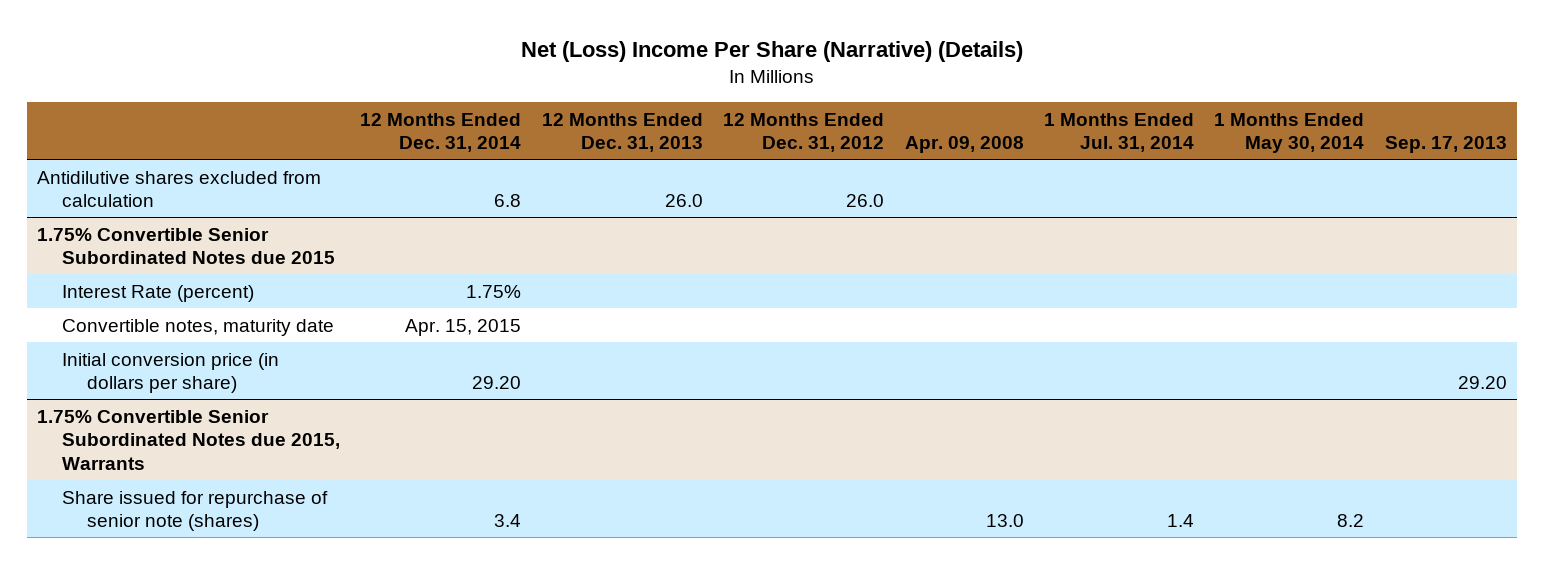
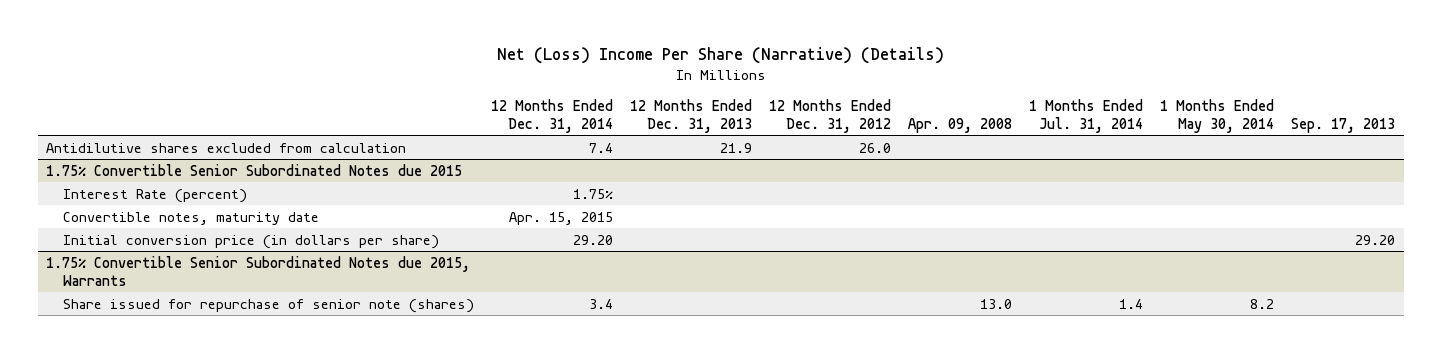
- Antidilutive shares excluded from calculation | 6.8 | 26.0 | 26.0 | | | |
+ Antidilutive shares excluded from calculation | 7.4 | 21.9 | 26.0 | | | |

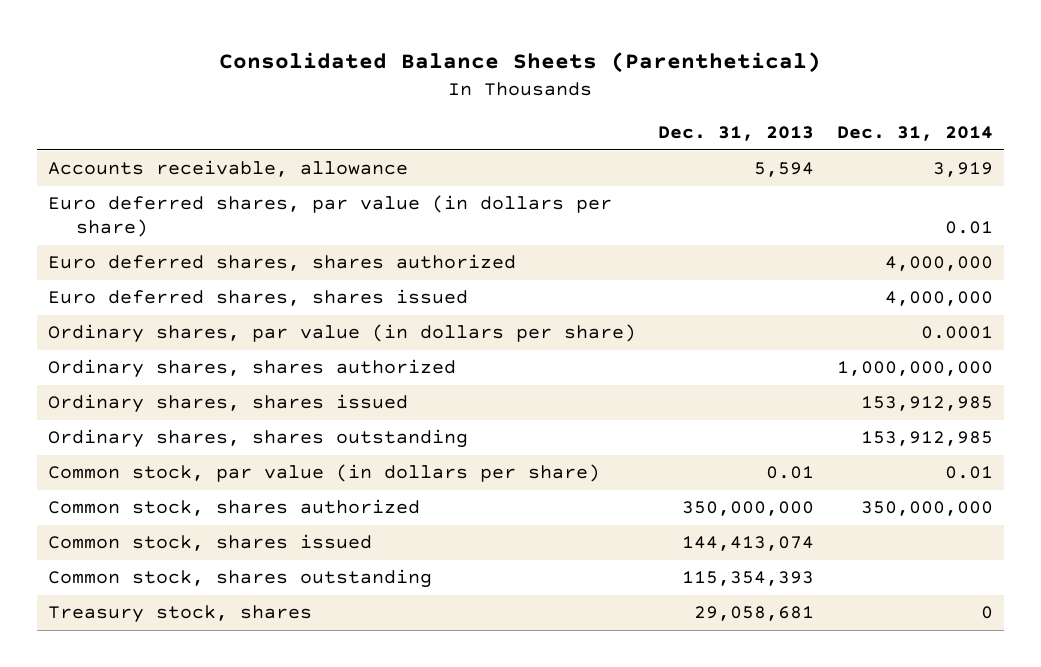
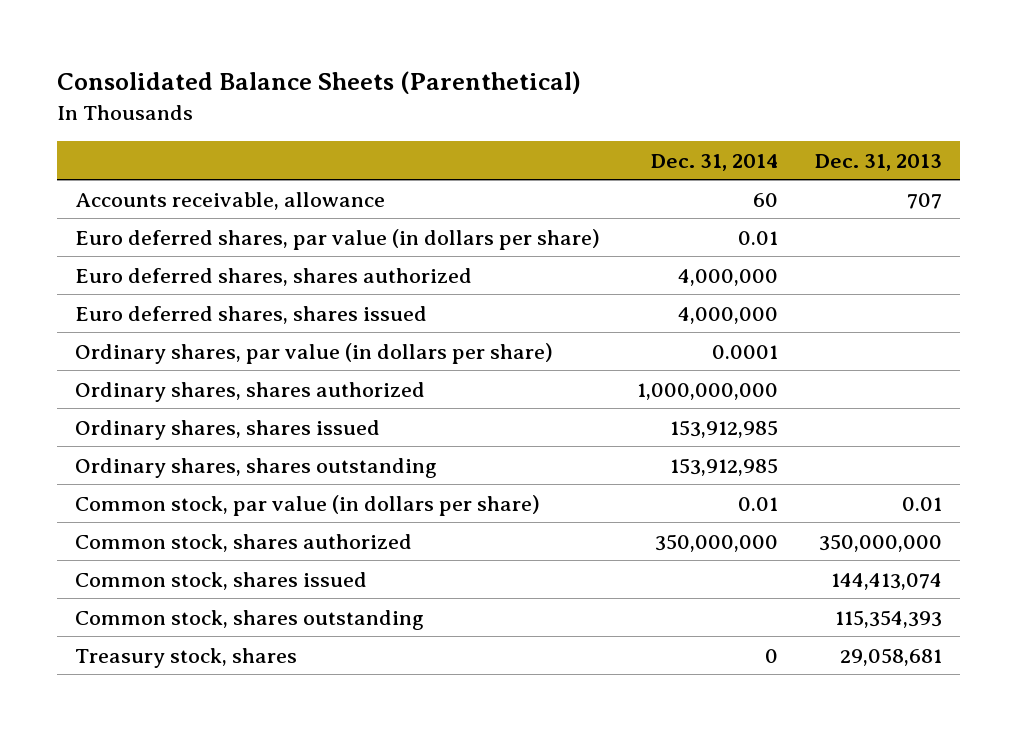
- | Dec. 31, 2013 | Dec. 31, 2014
+ | Dec. 31, 2014 | Dec. 31, 2013
- Accounts receivable, allowance | 5,594 | 3,919
+ Accounts receivable, allowance | 60 | 707

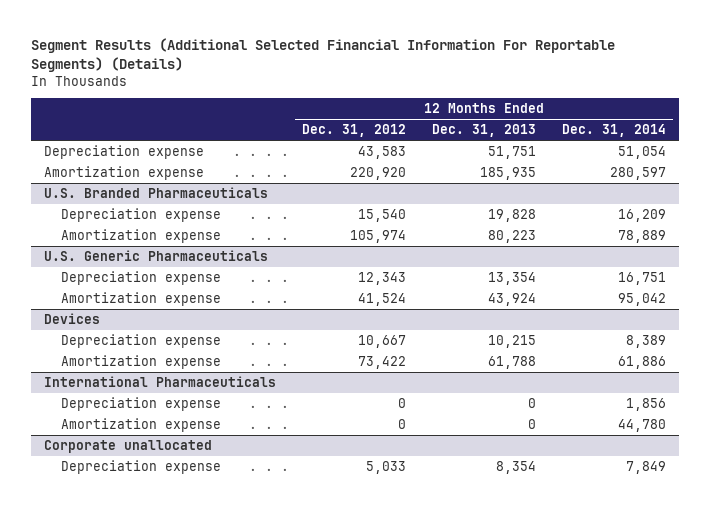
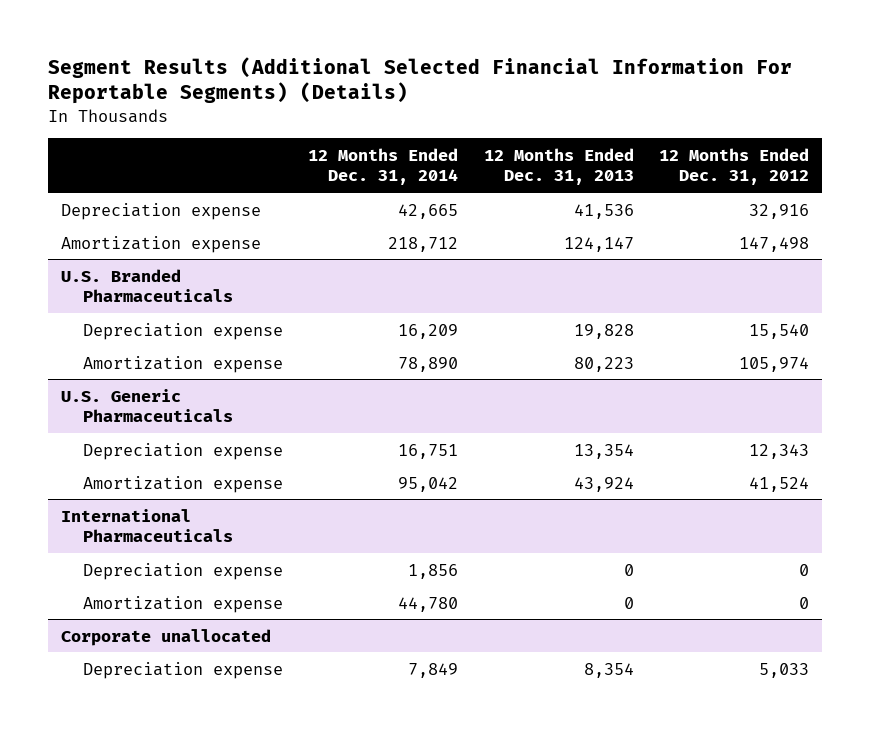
- | 12 Months Ended Dec. 31, 2012 | 12 Months Ended Dec. 31, 2013 | 12 Months Ended Dec. 31, 2014
+ | 12 Months Ended Dec. 31, 2014 | 12 Months Ended Dec. 31, 2013 | 12 Months Ended Dec. 31, 2012
- Depreciation expense | 43,583 | 51,751 | 51,054
- Amortization expense | 220,920 | 185,935 | 280,597
+ Depreciation expense | 42,665 | 41,536 | 32,916
+ Amortization expense | 218,712 | 124,147 | 147,498
@ U.S. Branded Pharmaceuticals
- Amortization expense | 105,974 | 80,223 | 78,889
+ Amortization expense | 78,890 | 80,223 | 105,974
- Devices
- Depreciation expense | 10,667 | 10,215 | 8,389
- Amortization expense | 73,422 | 61,788 | 61,886

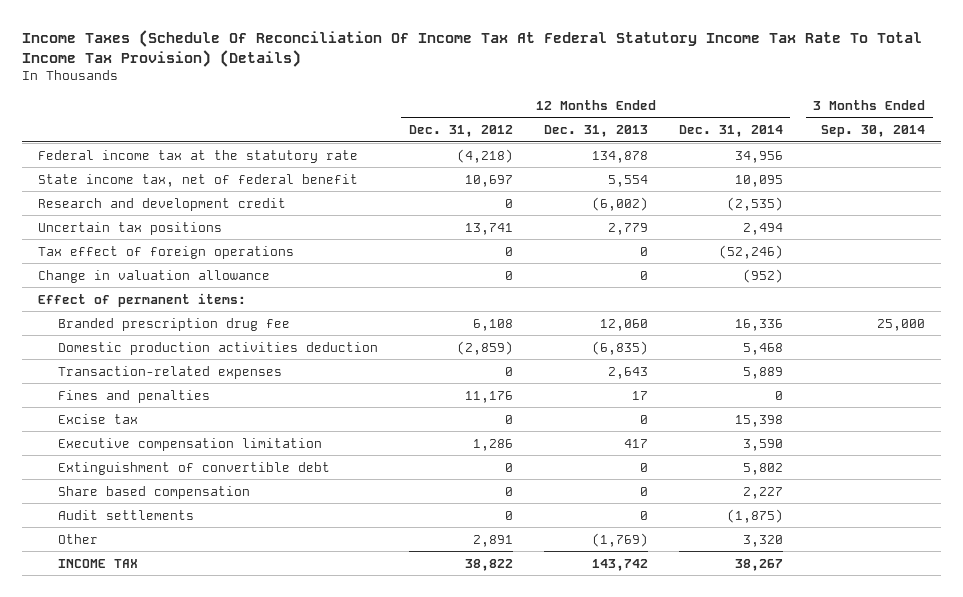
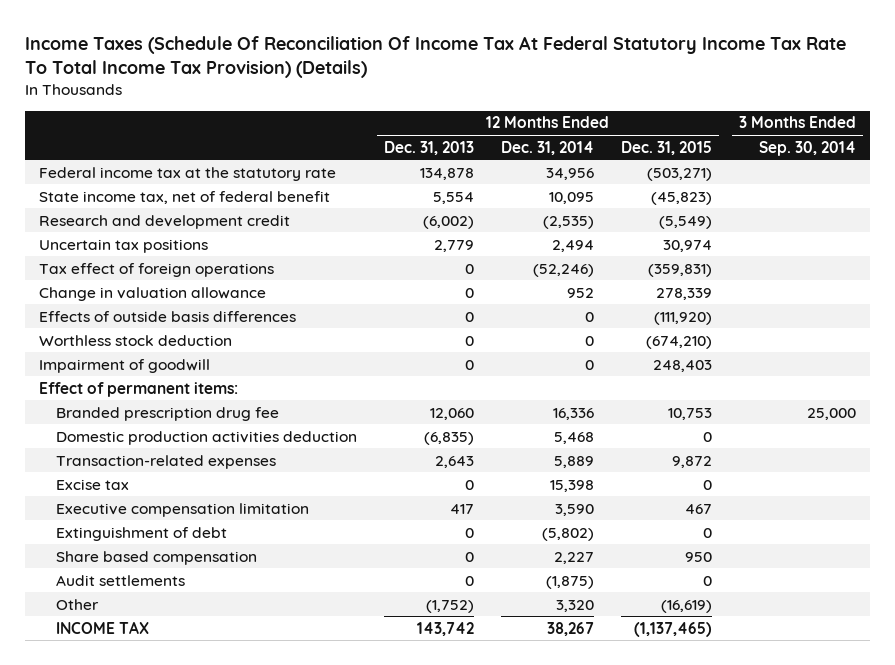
- | 12 Months Ended Dec. 31, 2012 | 12 Months Ended Dec. 31, 2013 | 12 Months Ended Dec. 31, 2014 | 3 Months Ended Sep. 30, 2014
+ | 12 Months Ended Dec. 31, 2013 | 12 Months Ended Dec. 31, 2014 | 12 Months Ended Dec. 31, 2015 | 3 Months Ended Sep. 30, 2014
- Change in valuation allowance | 0 | 0 | (952) |
+ Change in valuation allowance | 0 | 952 | 278,339 |
+ Effects of outside basis differences | 0 | 0 | (111,920) |
+ Worthless stock deduction | 0 | 0 | (674,210) |
+ Impairment of goodwill | 0 | 0 | 248,403 |
- Fines and penalties | 11,176 | 17 | 0 |
- Extinguishment of convertible debt | 0 | 0 | 5,802 |
+ Extinguishment of debt | 0 | (5,802) | 0 |
- Other | 2,891 | (1,769) | 3,320 |
+ Other | (1,752) | 3,320 | (16,619) |

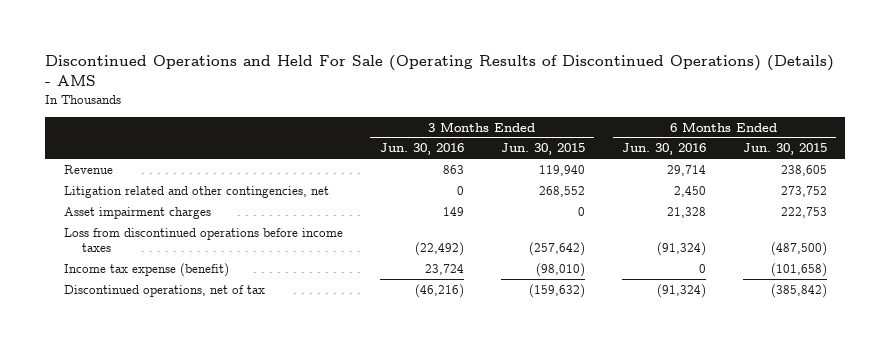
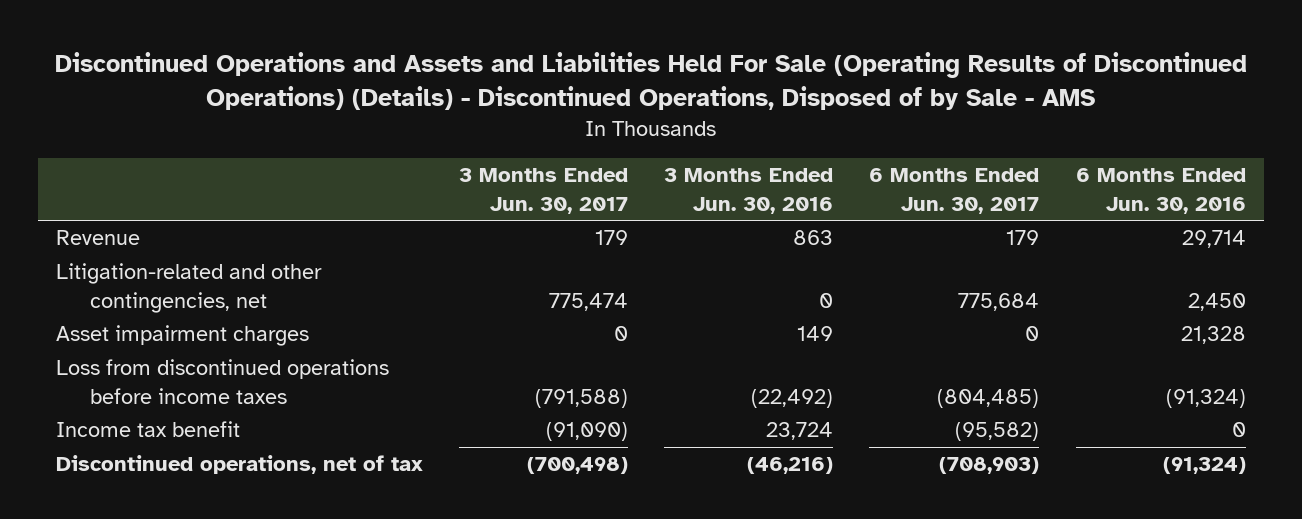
- Discontinued Operations and Held For Sale (Operating Results of Discontinued Operations) (Details) - AMS
+ Discontinued Operations and Assets and Liabilities Held For Sale (Operating Results of Discontinued Operations) (Details) - Discontinued Operations, Disposed of by Sale - AMS
- | 3 Months Ended Jun. 30, 2016 | 3 Months Ended Jun. 30, 2015 | 6 Months Ended Jun. 30, 2016 | 6 Months Ended Jun. 30, 2015
+ | 3 Months Ended Jun. 30, 2017 | 3 Months Ended Jun. 30, 2016 | 6 Months Ended Jun. 30, 2017 | 6 Months Ended Jun. 30, 2016
- Litigation related and other contingencies, net | 0 | 268,552 | 2,450 | 273,752
+ Litigation-related and other contingencies, net | 775,474 | 0 | 775,684 | 2,450
- Income tax expense (benefit) | 23,724 | (98,010) | 0 | (101,658)
+ Income tax benefit | (91,090) | 23,724 | (95,582) | 0

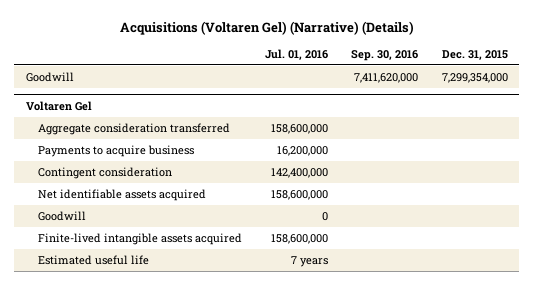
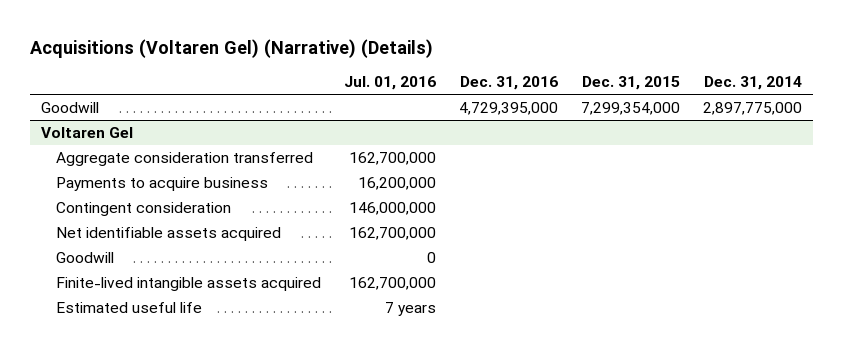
- | Jul. 01, 2016 | Sep. 30, 2016 | Dec. 31, 2015
+ | Jul. 01, 2016 | Dec. 31, 2016 | Dec. 31, 2015 | Dec. 31, 2014
@ Voltaren Gel
- Aggregate consideration transferred | 158,600,000 | |
+ Aggregate consideration transferred | 162,700,000 | | |
- Contingent consideration | 142,400,000 | |
- Net identifiable assets acquired | 158,600,000 | |
+ Contingent consideration | 146,000,000 | | |
+ Net identifiable assets acquired | 162,700,000 | | |
- Finite-lived intangible assets acquired | 158,600,000 | |
+ Finite-lived intangible assets acquired | 162,700,000 | | |

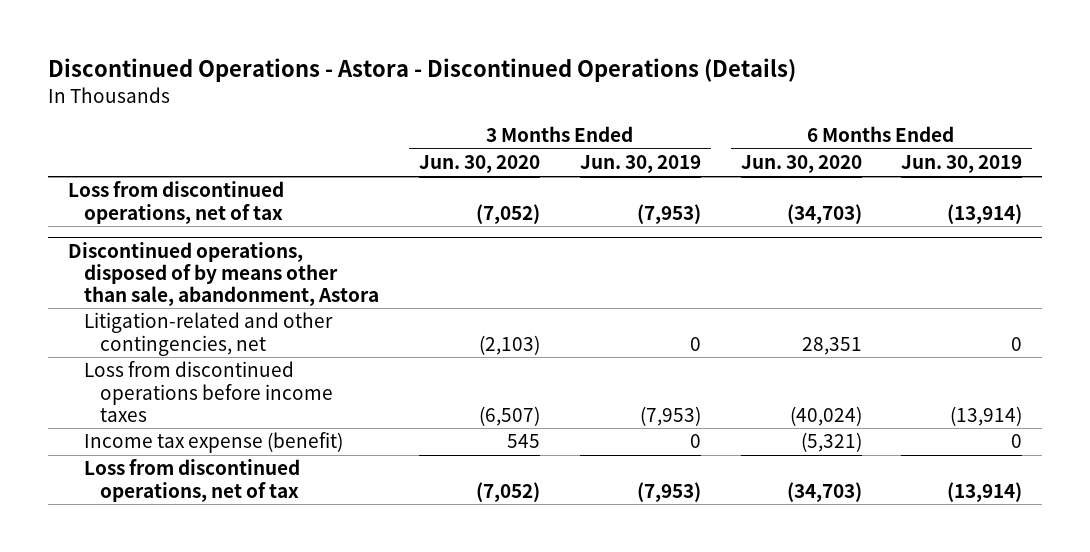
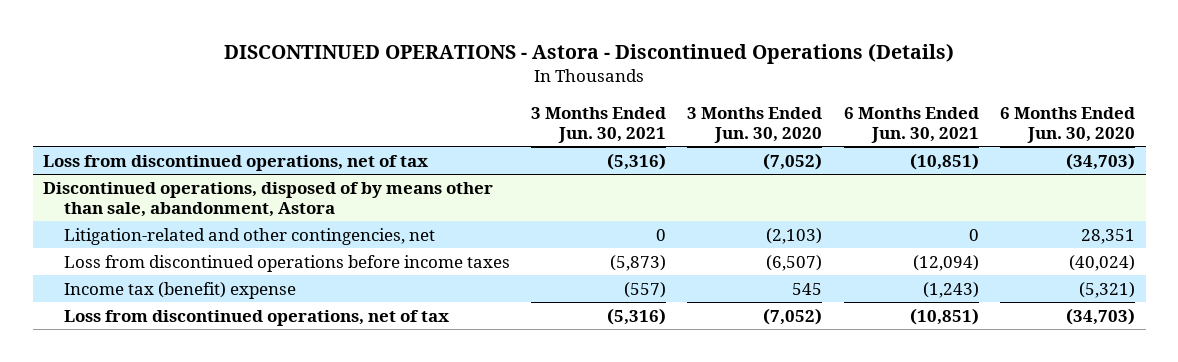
- Discontinued Operations - Astora - Discontinued Operations (Details)
+ DISCONTINUED OPERATIONS - Astora - Discontinued Operations (Details)
- | 3 Months Ended Jun. 30, 2020 | 3 Months Ended Jun. 30, 2019 | 6 Months Ended Jun. 30, 2020 | 6 Months Ended Jun. 30, 2019
+ | 3 Months Ended Jun. 30, 2021 | 3 Months Ended Jun. 30, 2020 | 6 Months Ended Jun. 30, 2021 | 6 Months Ended Jun. 30, 2020
@ Discontinued operations, disposed of by means other than sale, abandonment, Astora
- Income tax expense (benefit) | 545 | 0 | (5,321) | 0
+ Income tax (benefit) expense | (557) | 545 | (1,243) | (5,321)

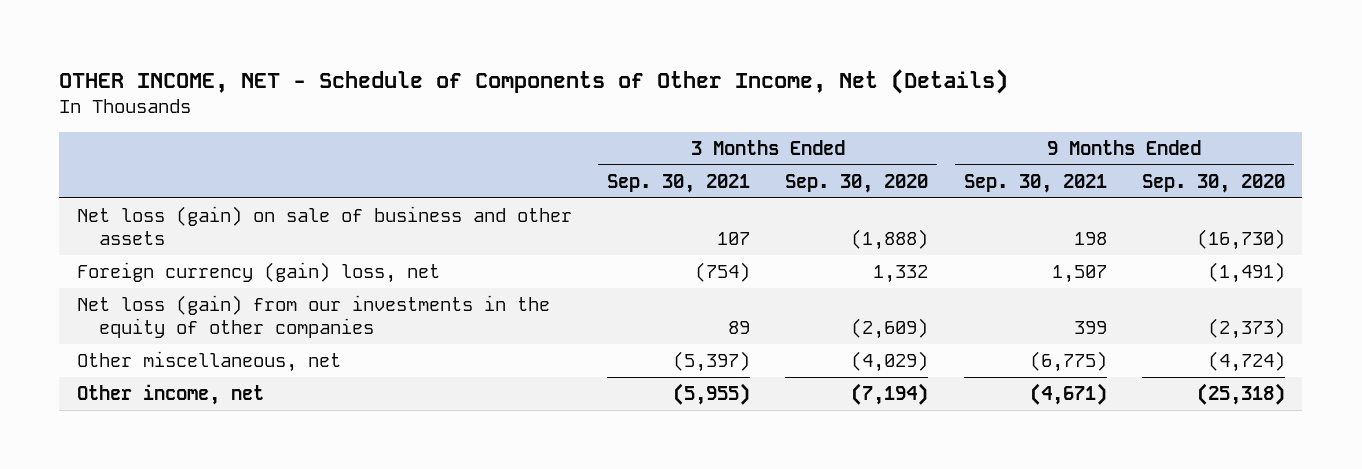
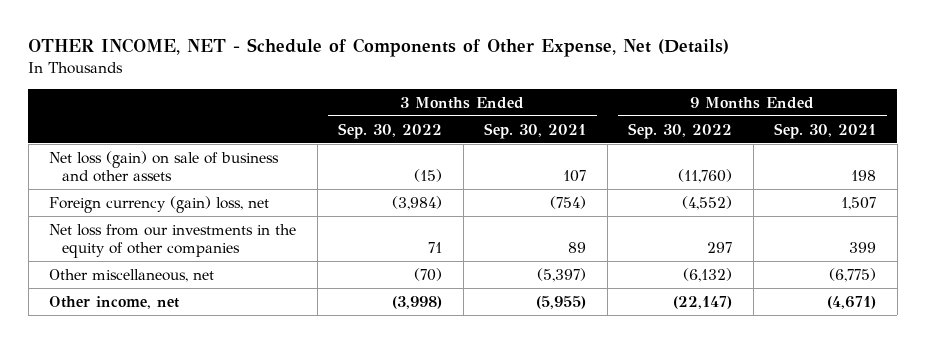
- OTHER INCOME, NET - Schedule of Components of Other Income, Net (Details)
+ OTHER INCOME, NET - Schedule of Components of Other Expense, Net (Details)
- | 3 Months Ended Sep. 30, 2021 | 3 Months Ended Sep. 30, 2020 | 9 Months Ended Sep. 30, 2021 | 9 Months Ended Sep. 30, 2020
+ | 3 Months Ended Sep. 30, 2022 | 3 Months Ended Sep. 30, 2021 | 9 Months Ended Sep. 30, 2022 | 9 Months Ended Sep. 30, 2021
- Net loss (gain) from our investments in the equity of other companies | 89 | (2,609) | 399 | (2,373)
+ Net loss from our investments in the equity of other companies | 71 | 89 | 297 | 399

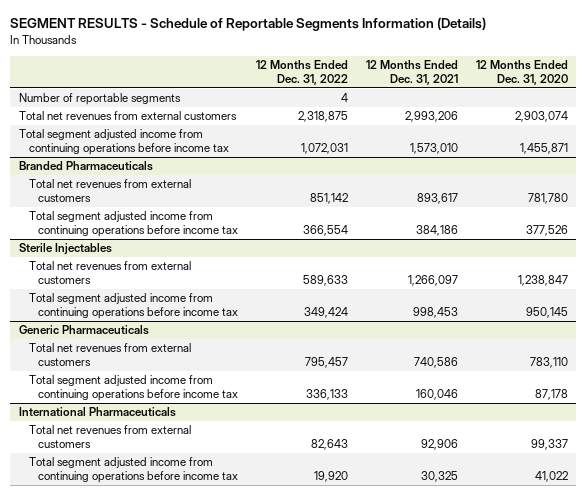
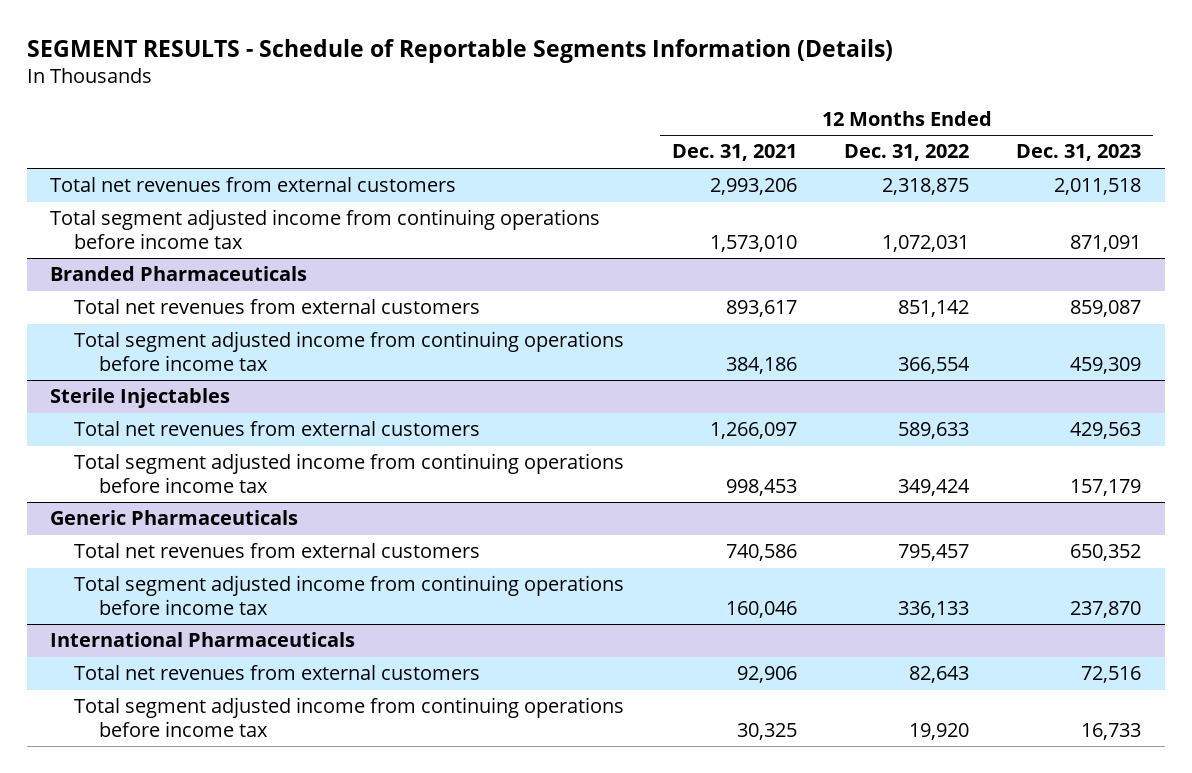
- | 12 Months Ended Dec. 31, 2022 | 12 Months Ended Dec. 31, 2021 | 12 Months Ended Dec. 31, 2020
+ | 12 Months Ended Dec. 31, 2021 | 12 Months Ended Dec. 31, 2022 | 12 Months Ended Dec. 31, 2023
- Number of reportable segments | 4 | |

